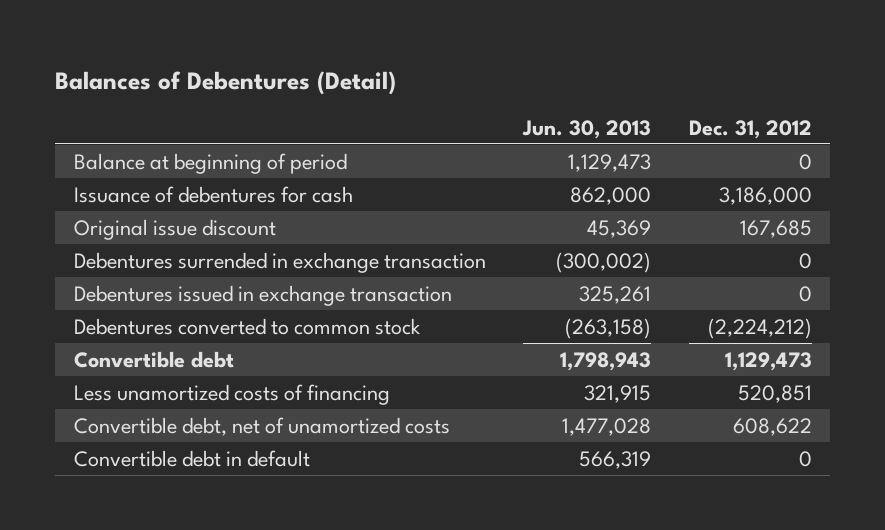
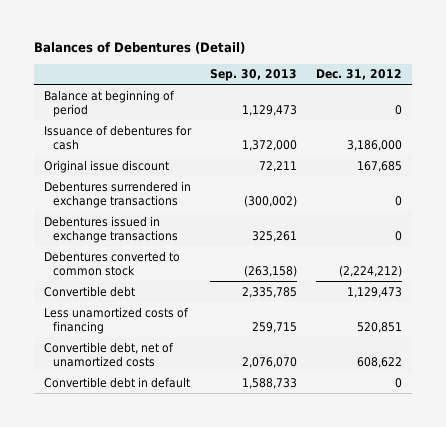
- | Jun. 30, 2013 | Dec. 31, 2012
+ | Sep. 30, 2013 | Dec. 31, 2012
- Debentures surrended in exchange transaction | (300,002) | 0
- Debentures issued in exchange transaction | 325,261 | 0
+ Debentures surrendered in exchange transactions | (300,002) | 0
+ Debentures issued in exchange transactions | 325,261 | 0

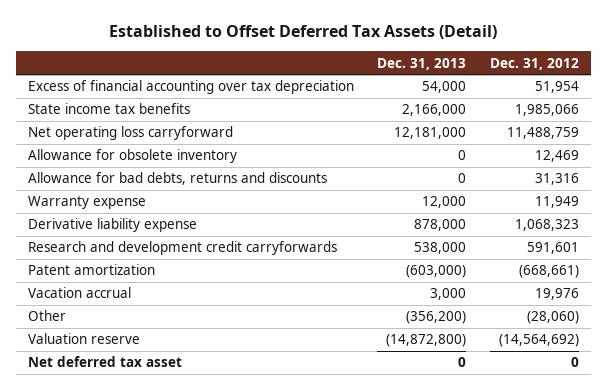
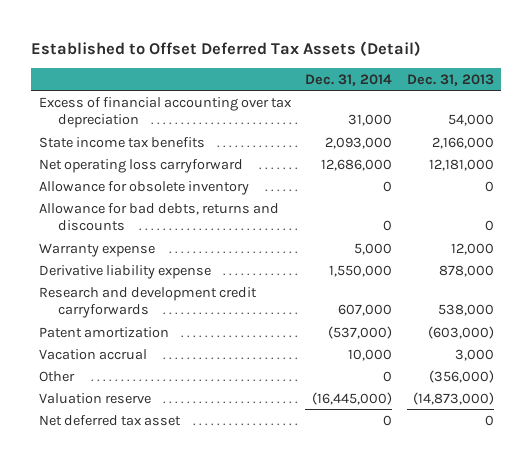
- | Dec. 31, 2013 | Dec. 31, 2012
+ | Dec. 31, 2014 | Dec. 31, 2013
- Other | (356,200) | (28,060)
- Valuation reserve | (14,872,800) | (14,564,692)
+ Other | 0 | (356,000)
+ Valuation reserve | (16,445,000) | (14,873,000)

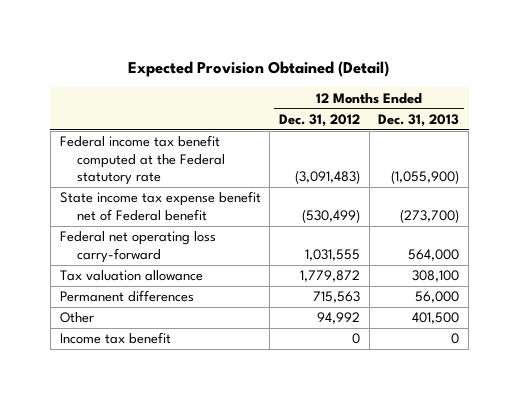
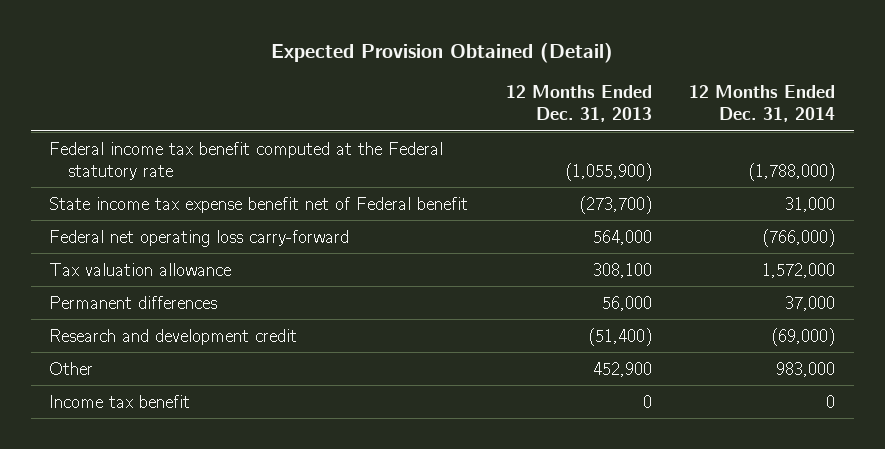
- | 12 Months Ended Dec. 31, 2012 | 12 Months Ended Dec. 31, 2013
+ | 12 Months Ended Dec. 31, 2013 | 12 Months Ended Dec. 31, 2014
- Other | 94,992 | 401,500
+ Research and development credit | (51,400) | (69,000)
+ Other | 452,900 | 983,000

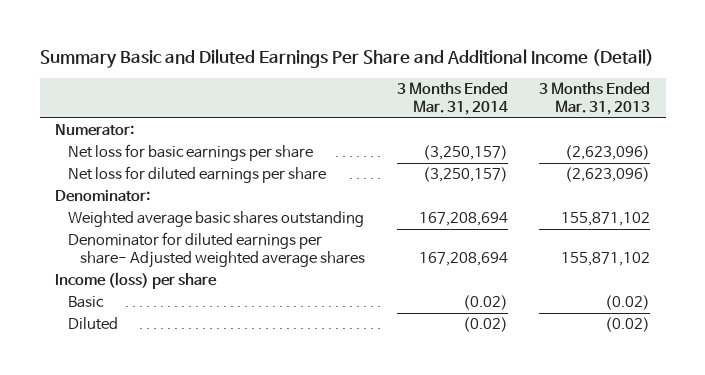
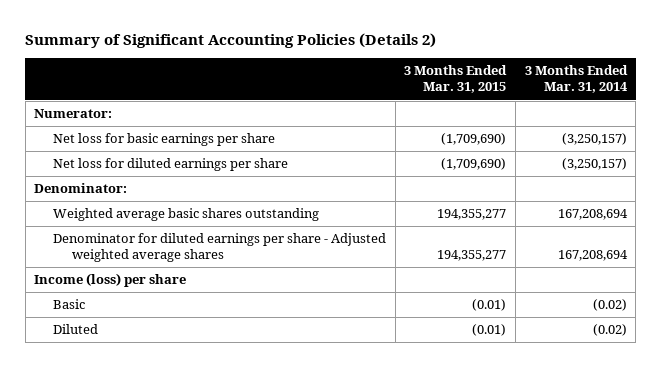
- Summary Basic and Diluted Earnings Per Share and Additional Income (Detail)
+ Summary of Significant Accounting Policies (Details 2)
- | 3 Months Ended Mar. 31, 2014 | 3 Months Ended Mar. 31, 2013
+ | 3 Months Ended Mar. 31, 2015 | 3 Months Ended Mar. 31, 2014
- Denominator for diluted earnings per share- Adjusted weighted average shares | 167,208,694 | 155,871,102
+ Denominator for diluted earnings per share - Adjusted weighted average shares | 194,355,277 | 167,208,694

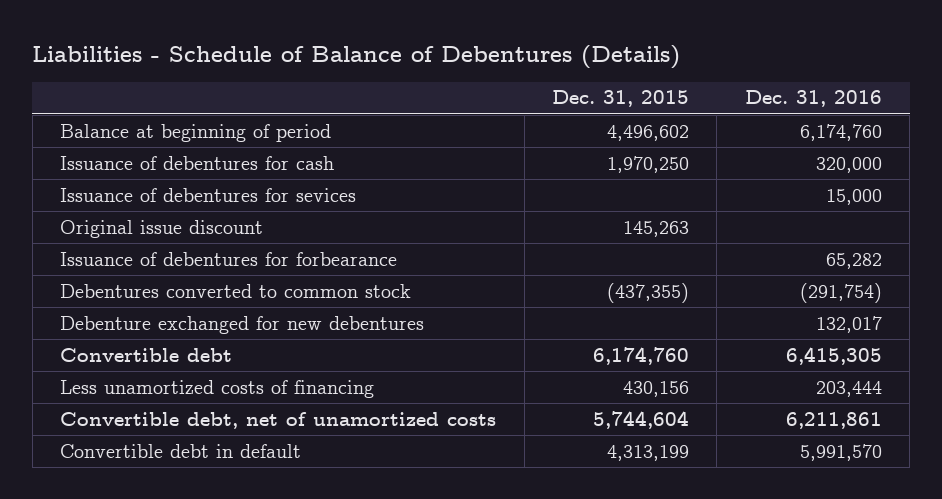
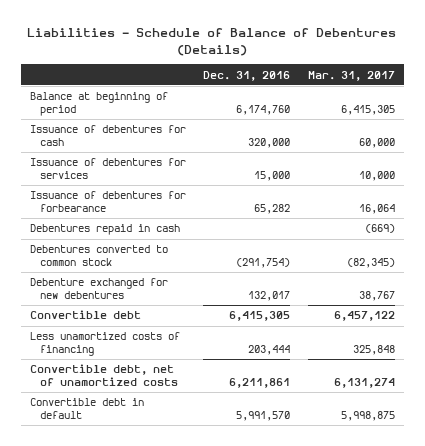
- | Dec. 31, 2015 | Dec. 31, 2016
+ | Dec. 31, 2016 | Mar. 31, 2017
- Issuance of debentures for sevices | | 15,000
- Original issue discount | 145,263 |
+ Issuance of debentures for services | 15,000 | 10,000
+ Debentures repaid in cash | | (669)

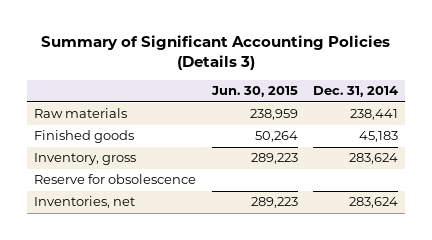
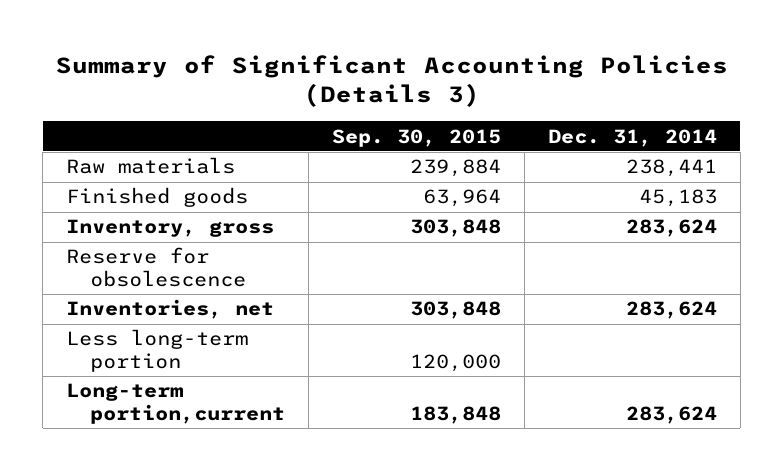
- | Jun. 30, 2015 | Dec. 31, 2014
+ | Sep. 30, 2015 | Dec. 31, 2014
+ Less long-term portion | 120,000 |
+ Long-term portion,current | 183,848 | 283,624

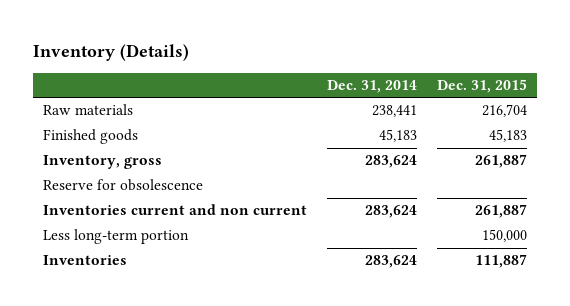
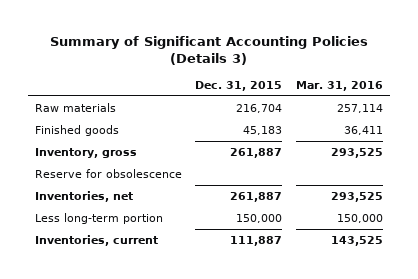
- Inventory (Details)
+ Summary of Significant Accounting Policies (Details 3)
- | Dec. 31, 2014 | Dec. 31, 2015
+ | Dec. 31, 2015 | Mar. 31, 2016
- Inventories current and non current | 283,624 | 261,887
+ Inventories, net | 261,887 | 293,525
- Inventories | 283,624 | 111,887
+ Inventories, current | 111,887 | 143,525

